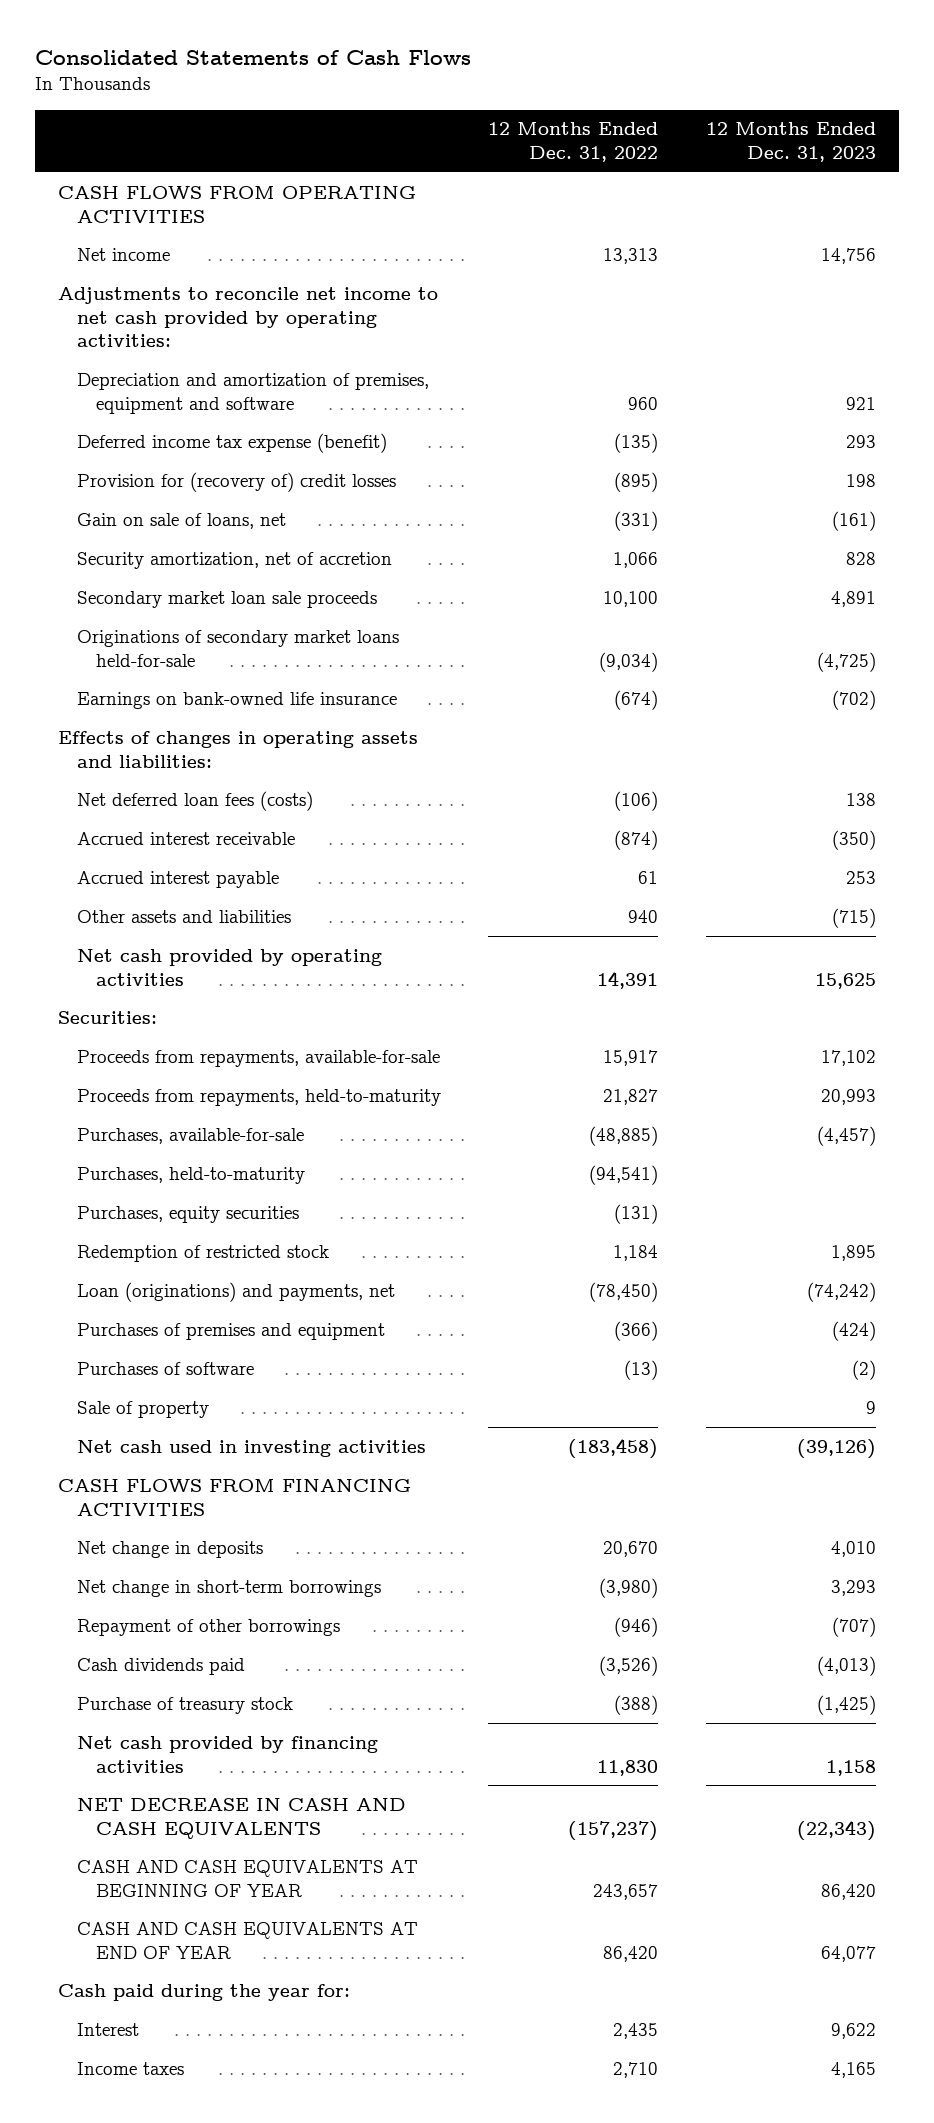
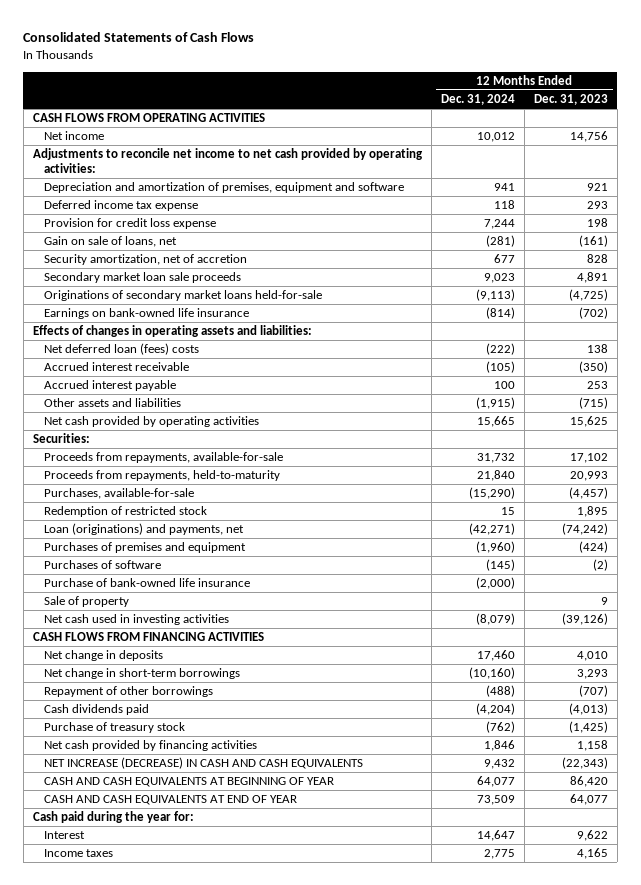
- | 12 Months Ended Dec. 31, 2022 | 12 Months Ended Dec. 31, 2023
+ | 12 Months Ended Dec. 31, 2024 | 12 Months Ended Dec. 31, 2023
- Deferred income tax expense (benefit) | (135) | 293
- Provision for (recovery of) credit losses | (895) | 198
+ Deferred income tax expense | 118 | 293
+ Provision for credit loss expense | 7,244 | 198
- Net deferred loan fees (costs) | (106) | 138
+ Net deferred loan (fees) costs | (222) | 138
- Purchases, held-to-maturity | (94,541) |
- Purchases, equity securities | (131) |
+ Purchase of bank-owned life insurance | (2,000) |
- NET DECREASE IN CASH AND CASH EQUIVALENTS | (157,237) | (22,343)
+ NET INCREASE (DECREASE) IN CASH AND CASH EQUIVALENTS | 9,432 | (22,343)

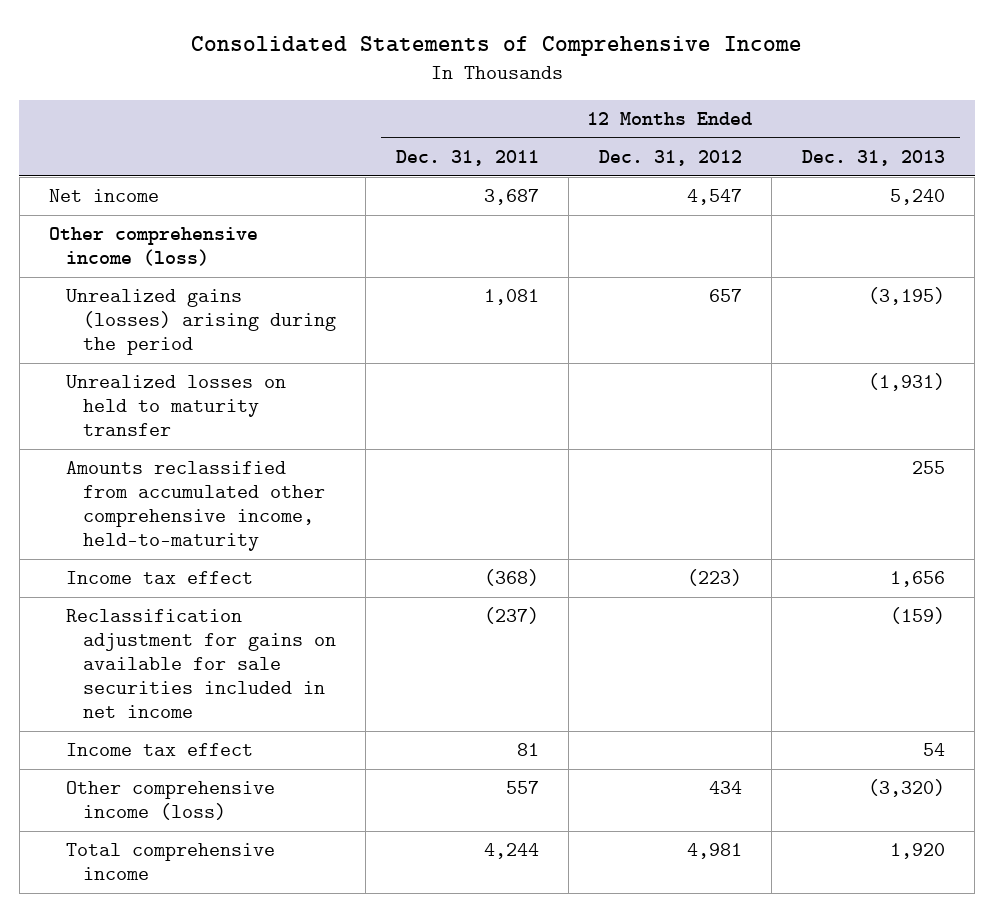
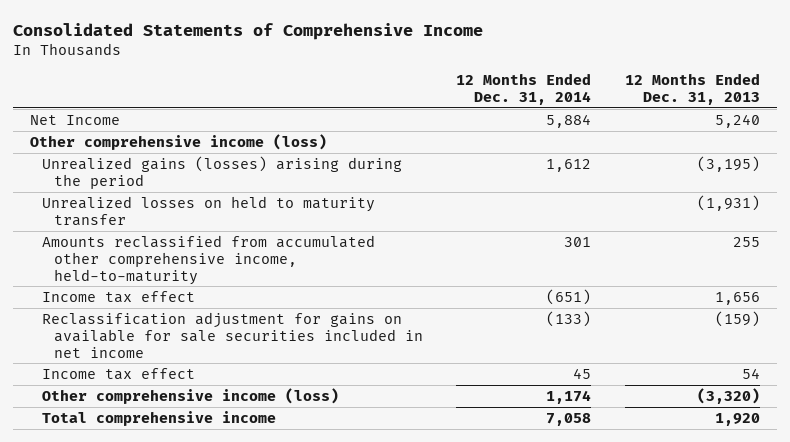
- | 12 Months Ended Dec. 31, 2011 | 12 Months Ended Dec. 31, 2012 | 12 Months Ended Dec. 31, 2013
+ | 12 Months Ended Dec. 31, 2014 | 12 Months Ended Dec. 31, 2013
- Net income | 3,687 | 4,547 | 5,240
+ Net Income | 5,884 | 5,240

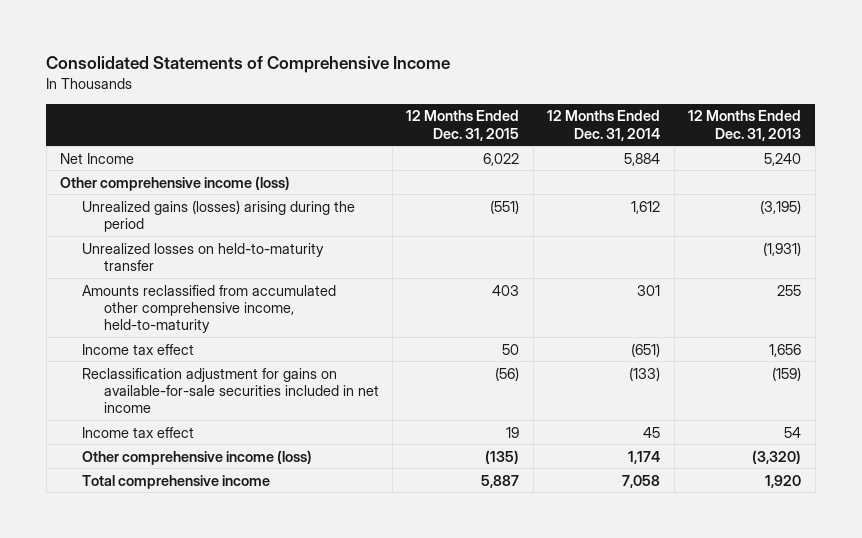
- | 12 Months Ended Dec. 31, 2014 | 12 Months Ended Dec. 31, 2013
+ | 12 Months Ended Dec. 31, 2015 | 12 Months Ended Dec. 31, 2014 | 12 Months Ended Dec. 31, 2013
- Unrealized losses on held to maturity transfer | | (1,931)
+ Unrealized losses on held-to-maturity transfer | | | (1,931)
- Reclassification adjustment for gains on available for sale securities included in net income | (133) | (159)
+ Reclassification adjustment for gains on available-for-sale securities included in net income | (56) | (133) | (159)

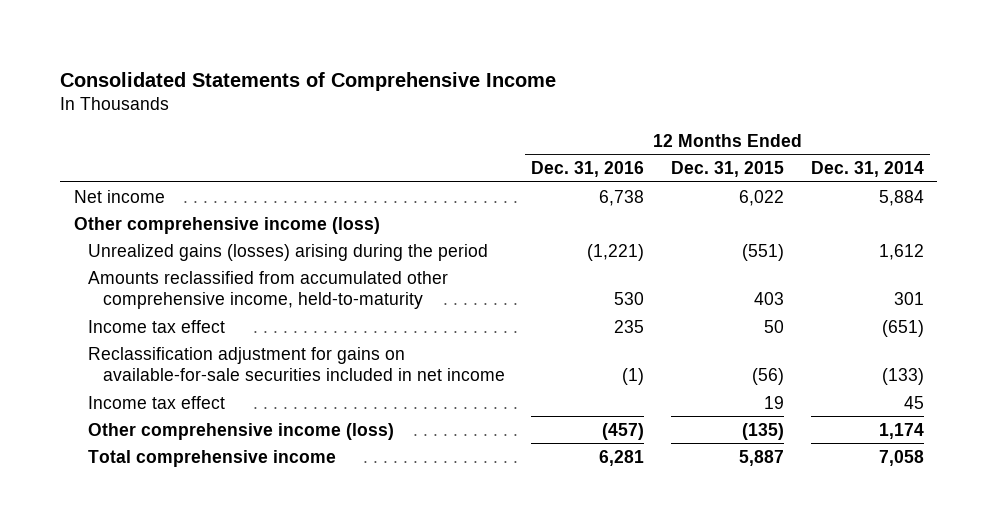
- | 12 Months Ended Dec. 31, 2015 | 12 Months Ended Dec. 31, 2014 | 12 Months Ended Dec. 31, 2013
+ | 12 Months Ended Dec. 31, 2016 | 12 Months Ended Dec. 31, 2015 | 12 Months Ended Dec. 31, 2014
- Net Income | 6,022 | 5,884 | 5,240
+ Net income | 6,738 | 6,022 | 5,884
- Unrealized losses on held-to-maturity transfer | | | (1,931)

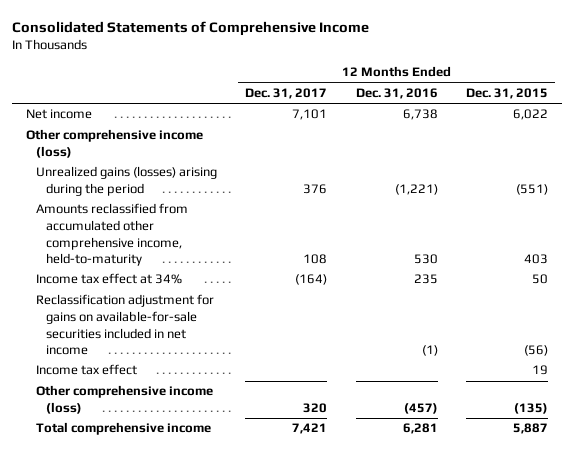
- | 12 Months Ended Dec. 31, 2016 | 12 Months Ended Dec. 31, 2015 | 12 Months Ended Dec. 31, 2014
+ | 12 Months Ended Dec. 31, 2017 | 12 Months Ended Dec. 31, 2016 | 12 Months Ended Dec. 31, 2015
- Income tax effect | 235 | 50 | (651)
+ Income tax effect at 34% | (164) | 235 | 50

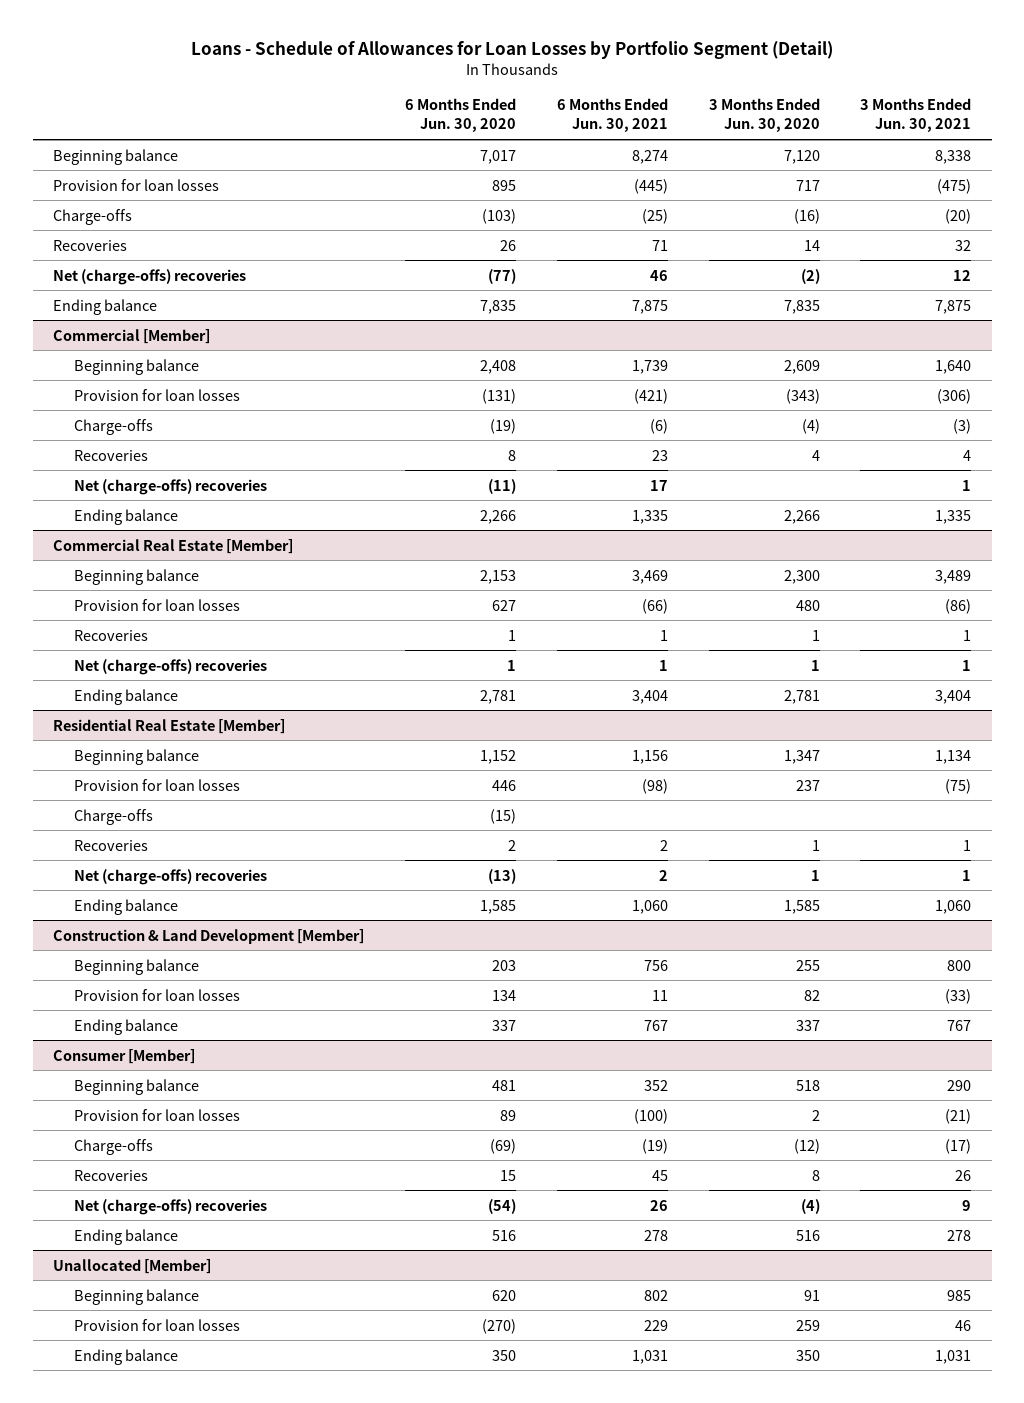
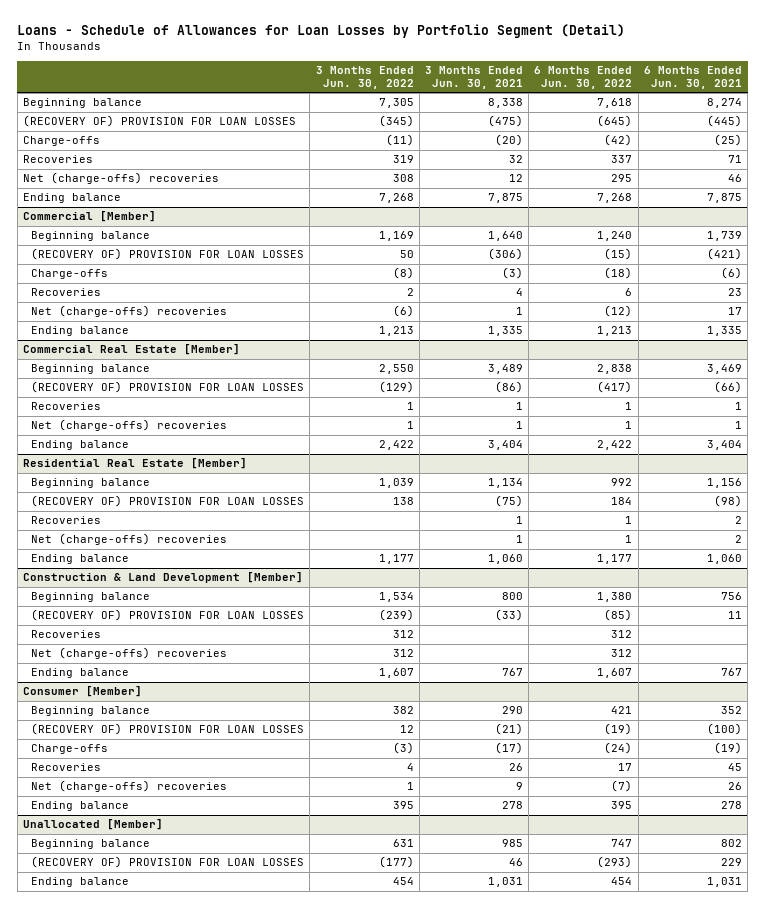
- | 6 Months Ended Jun. 30, 2020 | 6 Months Ended Jun. 30, 2021 | 3 Months Ended Jun. 30, 2020 | 3 Months Ended Jun. 30, 2021
+ | 3 Months Ended Jun. 30, 2022 | 3 Months Ended Jun. 30, 2021 | 6 Months Ended Jun. 30, 2022 | 6 Months Ended Jun. 30, 2021
- Provision for loan losses | 895 | (445) | 717 | (475)
+ (RECOVERY OF) PROVISION FOR LOAN LOSSES | (345) | (475) | (645) | (445)
@ Commercial [Member]
- Provision for loan losses | (131) | (421) | (343) | (306)
+ (RECOVERY OF) PROVISION FOR LOAN LOSSES | 50 | (306) | (15) | (421)
@ Commercial Real Estate [Member]
- Provision for loan losses | 627 | (66) | 480 | (86)
+ (RECOVERY OF) PROVISION FOR LOAN LOSSES | (129) | (86) | (417) | (66)
@ Residential Real Estate [Member]
- Provision for loan losses | 446 | (98) | 237 | (75)
- Charge-offs | (15) | | |
+ (RECOVERY OF) PROVISION FOR LOAN LOSSES | 138 | (75) | 184 | (98)
@ Construction & Land Development [Member]
- Provision for loan losses | 134 | 11 | 82 | (33)
+ (RECOVERY OF) PROVISION FOR LOAN LOSSES | (239) | (33) | (85) | 11
+ Recoveries | 312 | | 312 |
+ Net (charge-offs) recoveries | 312 | | 312 |
@ Consumer [Member]
- Provision for loan losses | 89 | (100) | 2 | (21)
+ (RECOVERY OF) PROVISION FOR LOAN LOSSES | 12 | (21) | (19) | (100)
@ Unallocated [Member]
- Provision for loan losses | (270) | 229 | 259 | 46
+ (RECOVERY OF) PROVISION FOR LOAN LOSSES | (177) | 46 | (293) | 229

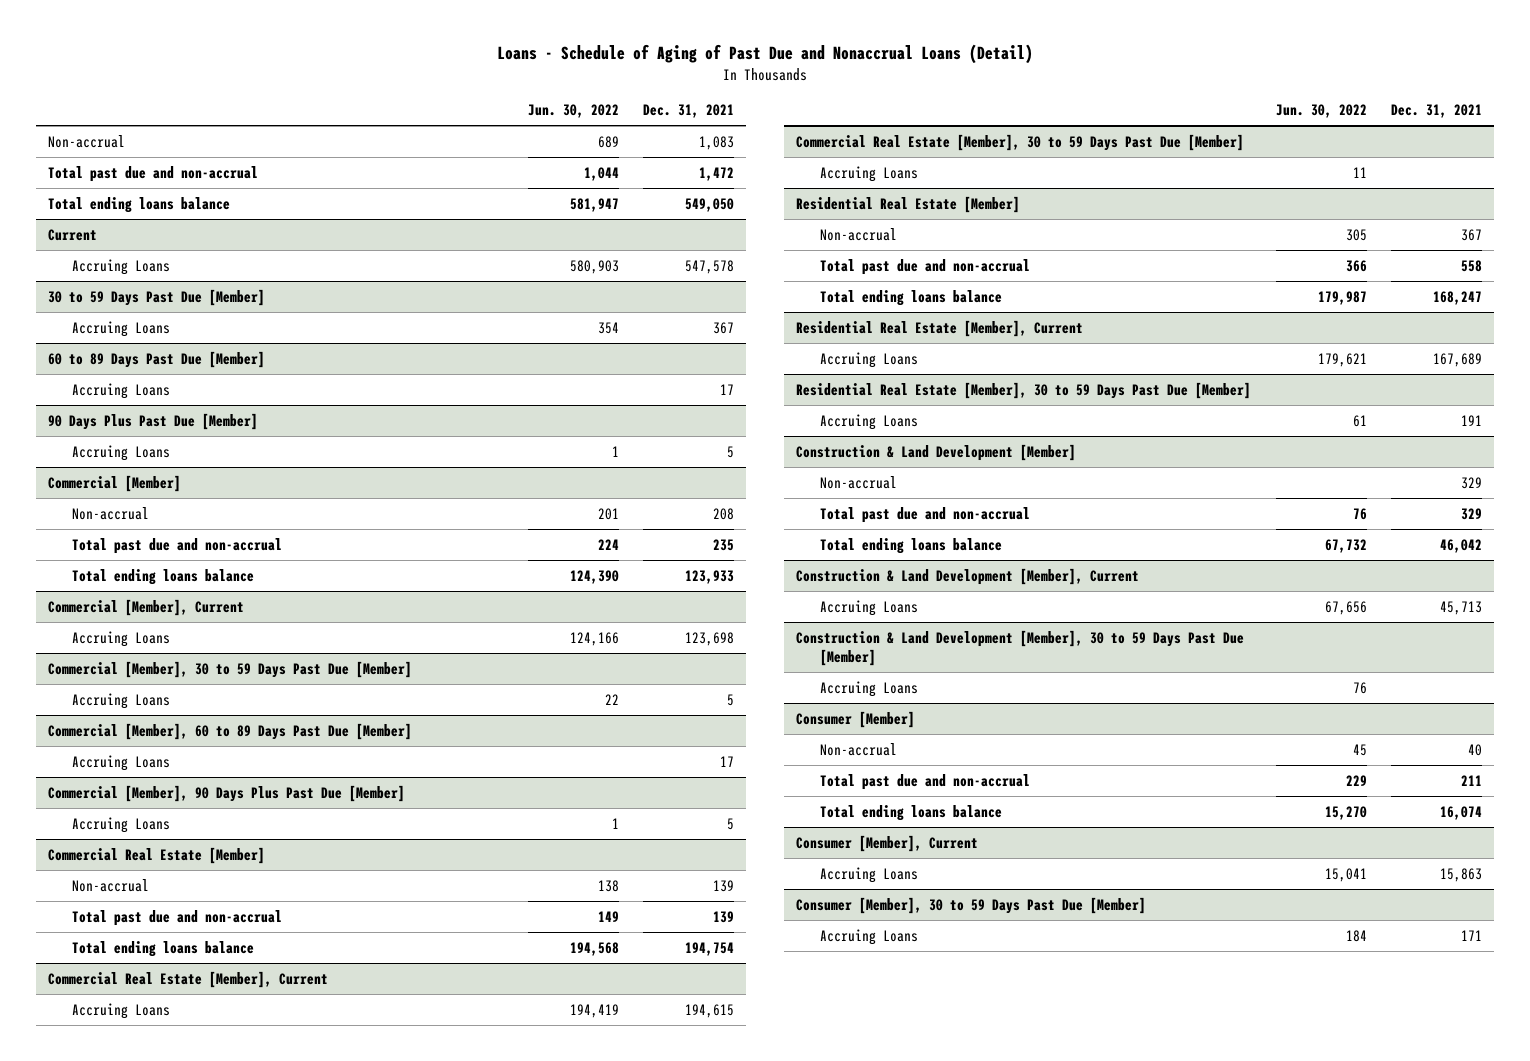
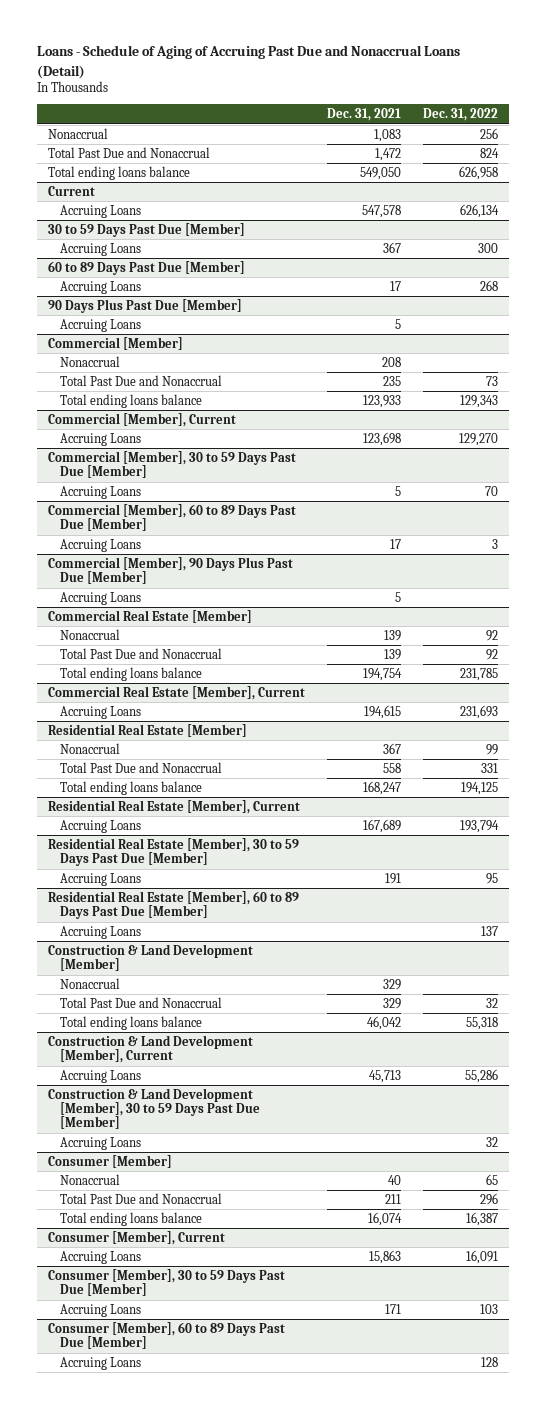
- Loans - Schedule of Aging of Past Due and Nonaccrual Loans (Detail)
+ Loans - Schedule of Aging of Accruing Past Due and Nonaccrual Loans (Detail)
- | Jun. 30, 2022 | Dec. 31, 2021
+ | Dec. 31, 2021 | Dec. 31, 2022
- Non-accrual | 689 | 1,083
- Total past due and non-accrual | 1,044 | 1,472
+ Nonaccrual | 1,083 | 256
+ Total Past Due and Nonaccrual | 1,472 | 824
@ Commercial [Member]
- Non-accrual | 201 | 208
- Total past due and non-accrual | 224 | 235
+ Nonaccrual | 208 |
+ Total Past Due and Nonaccrual | 235 | 73
@ Commercial Real Estate [Member]
- Non-accrual | 138 | 139
- Total past due and non-accrual | 149 | 139
+ Nonaccrual | 139 | 92
+ Total Past Due and Nonaccrual | 139 | 92
- Commercial Real Estate [Member], 30 to 59 Days Past Due [Member]
- Accruing Loans | 11 |
@ Residential Real Estate [Member]
- Non-accrual | 305 | 367
- Total past due and non-accrual | 366 | 558
+ Nonaccrual | 367 | 99
+ Total Past Due and Nonaccrual | 558 | 331
+ Residential Real Estate [Member], 60 to 89 Days Past Due [Member]
+ Accruing Loans | | 137
@ Construction & Land Development [Member]
- Non-accrual | | 329
- Total past due and non-accrual | 76 | 329
+ Nonaccrual | 329 |
+ Total Past Due and Nonaccrual | 329 | 32
@ Consumer [Member]
- Non-accrual | 45 | 40
- Total past due and non-accrual | 229 | 211
+ Nonaccrual | 40 | 65
+ Total Past Due and Nonaccrual | 211 | 296
+ Consumer [Member], 60 to 89 Days Past Due [Member]
+ Accruing Loans | | 128

